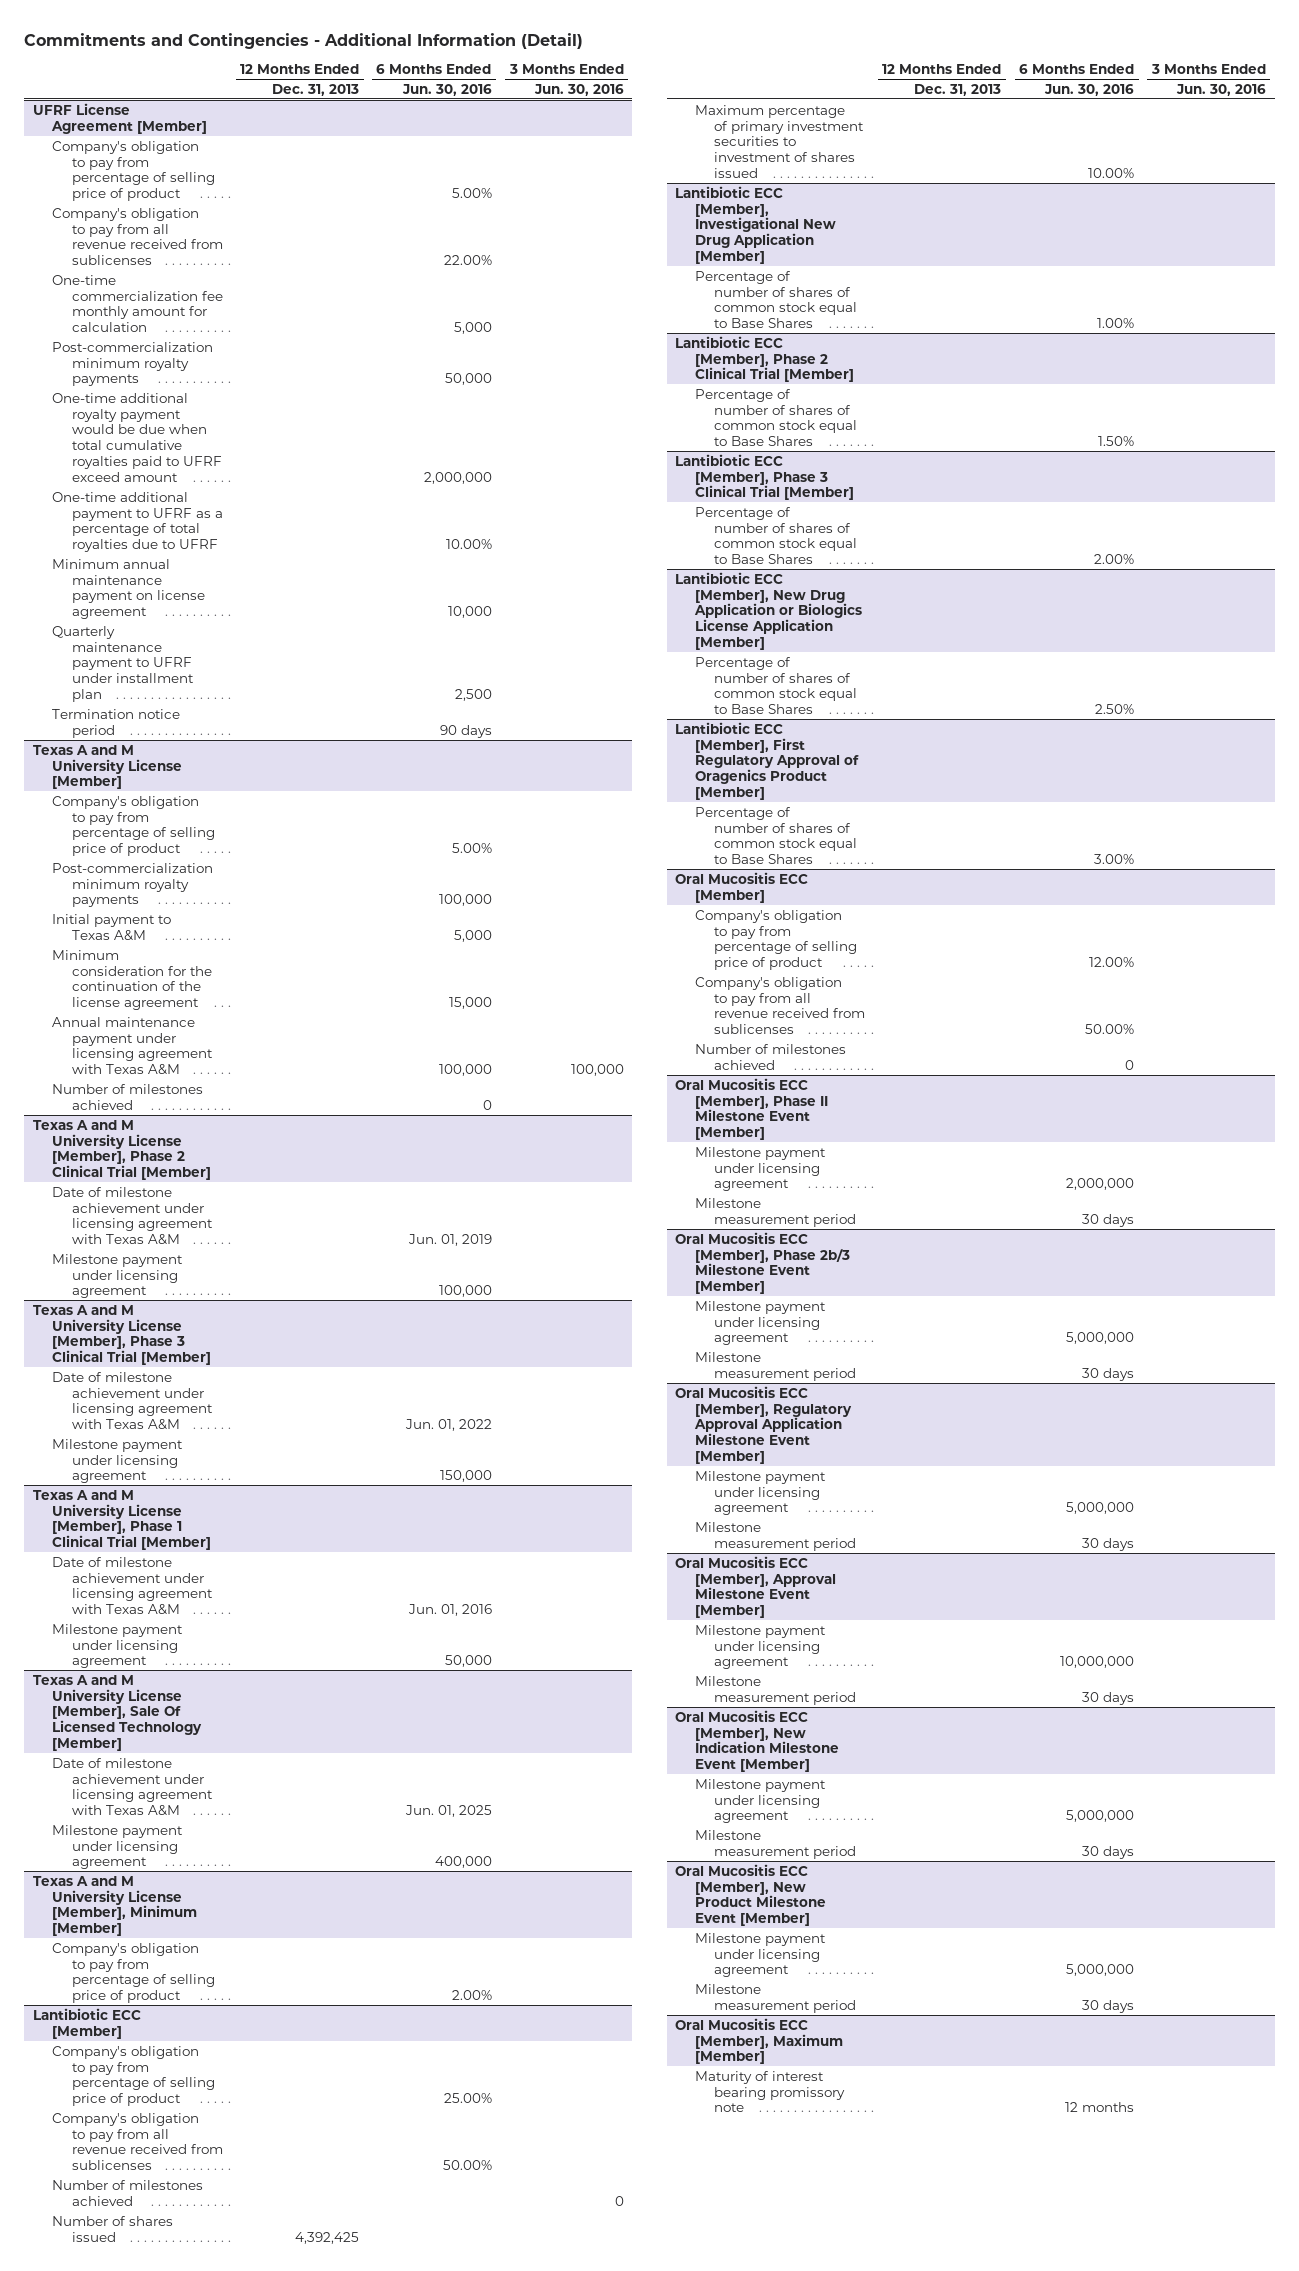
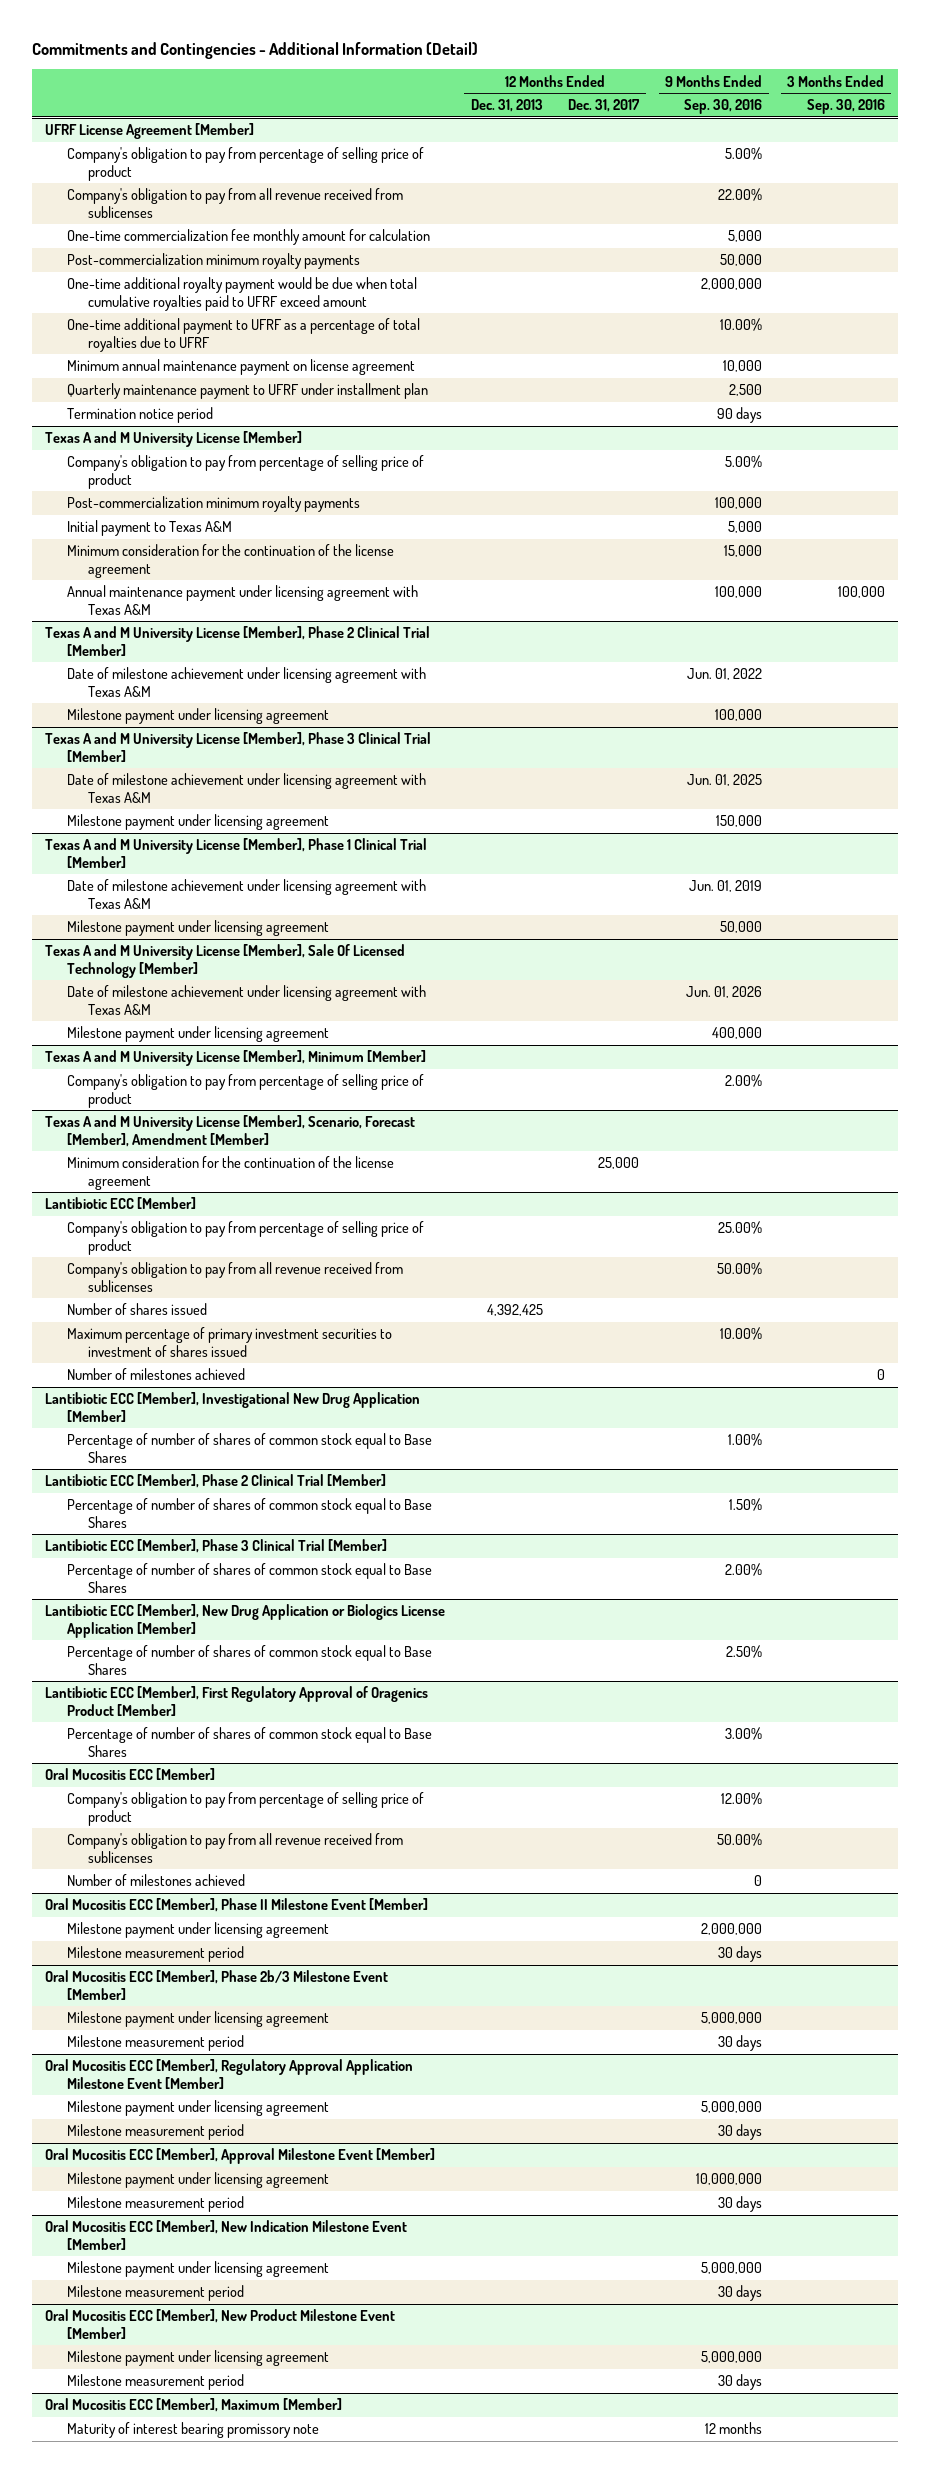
- | 12 Months Ended Dec. 31, 2013 | 6 Months Ended Jun. 30, 2016 | 3 Months Ended Jun. 30, 2016
+ | 12 Months Ended Dec. 31, 2013 | 12 Months Ended Dec. 31, 2017 | 9 Months Ended Sep. 30, 2016 | 3 Months Ended Sep. 30, 2016
@ Texas A and M University License [Member]
- Number of milestones achieved | | 0 |
+ Texas A and M University License [Member], Scenario, Forecast [Member], Amendment [Member]
+ Minimum consideration for the continuation of the license agreement | | 25,000 | |
@ Lantibiotic ECC [Member]
moved down: Number of milestones achieved | | | | 0

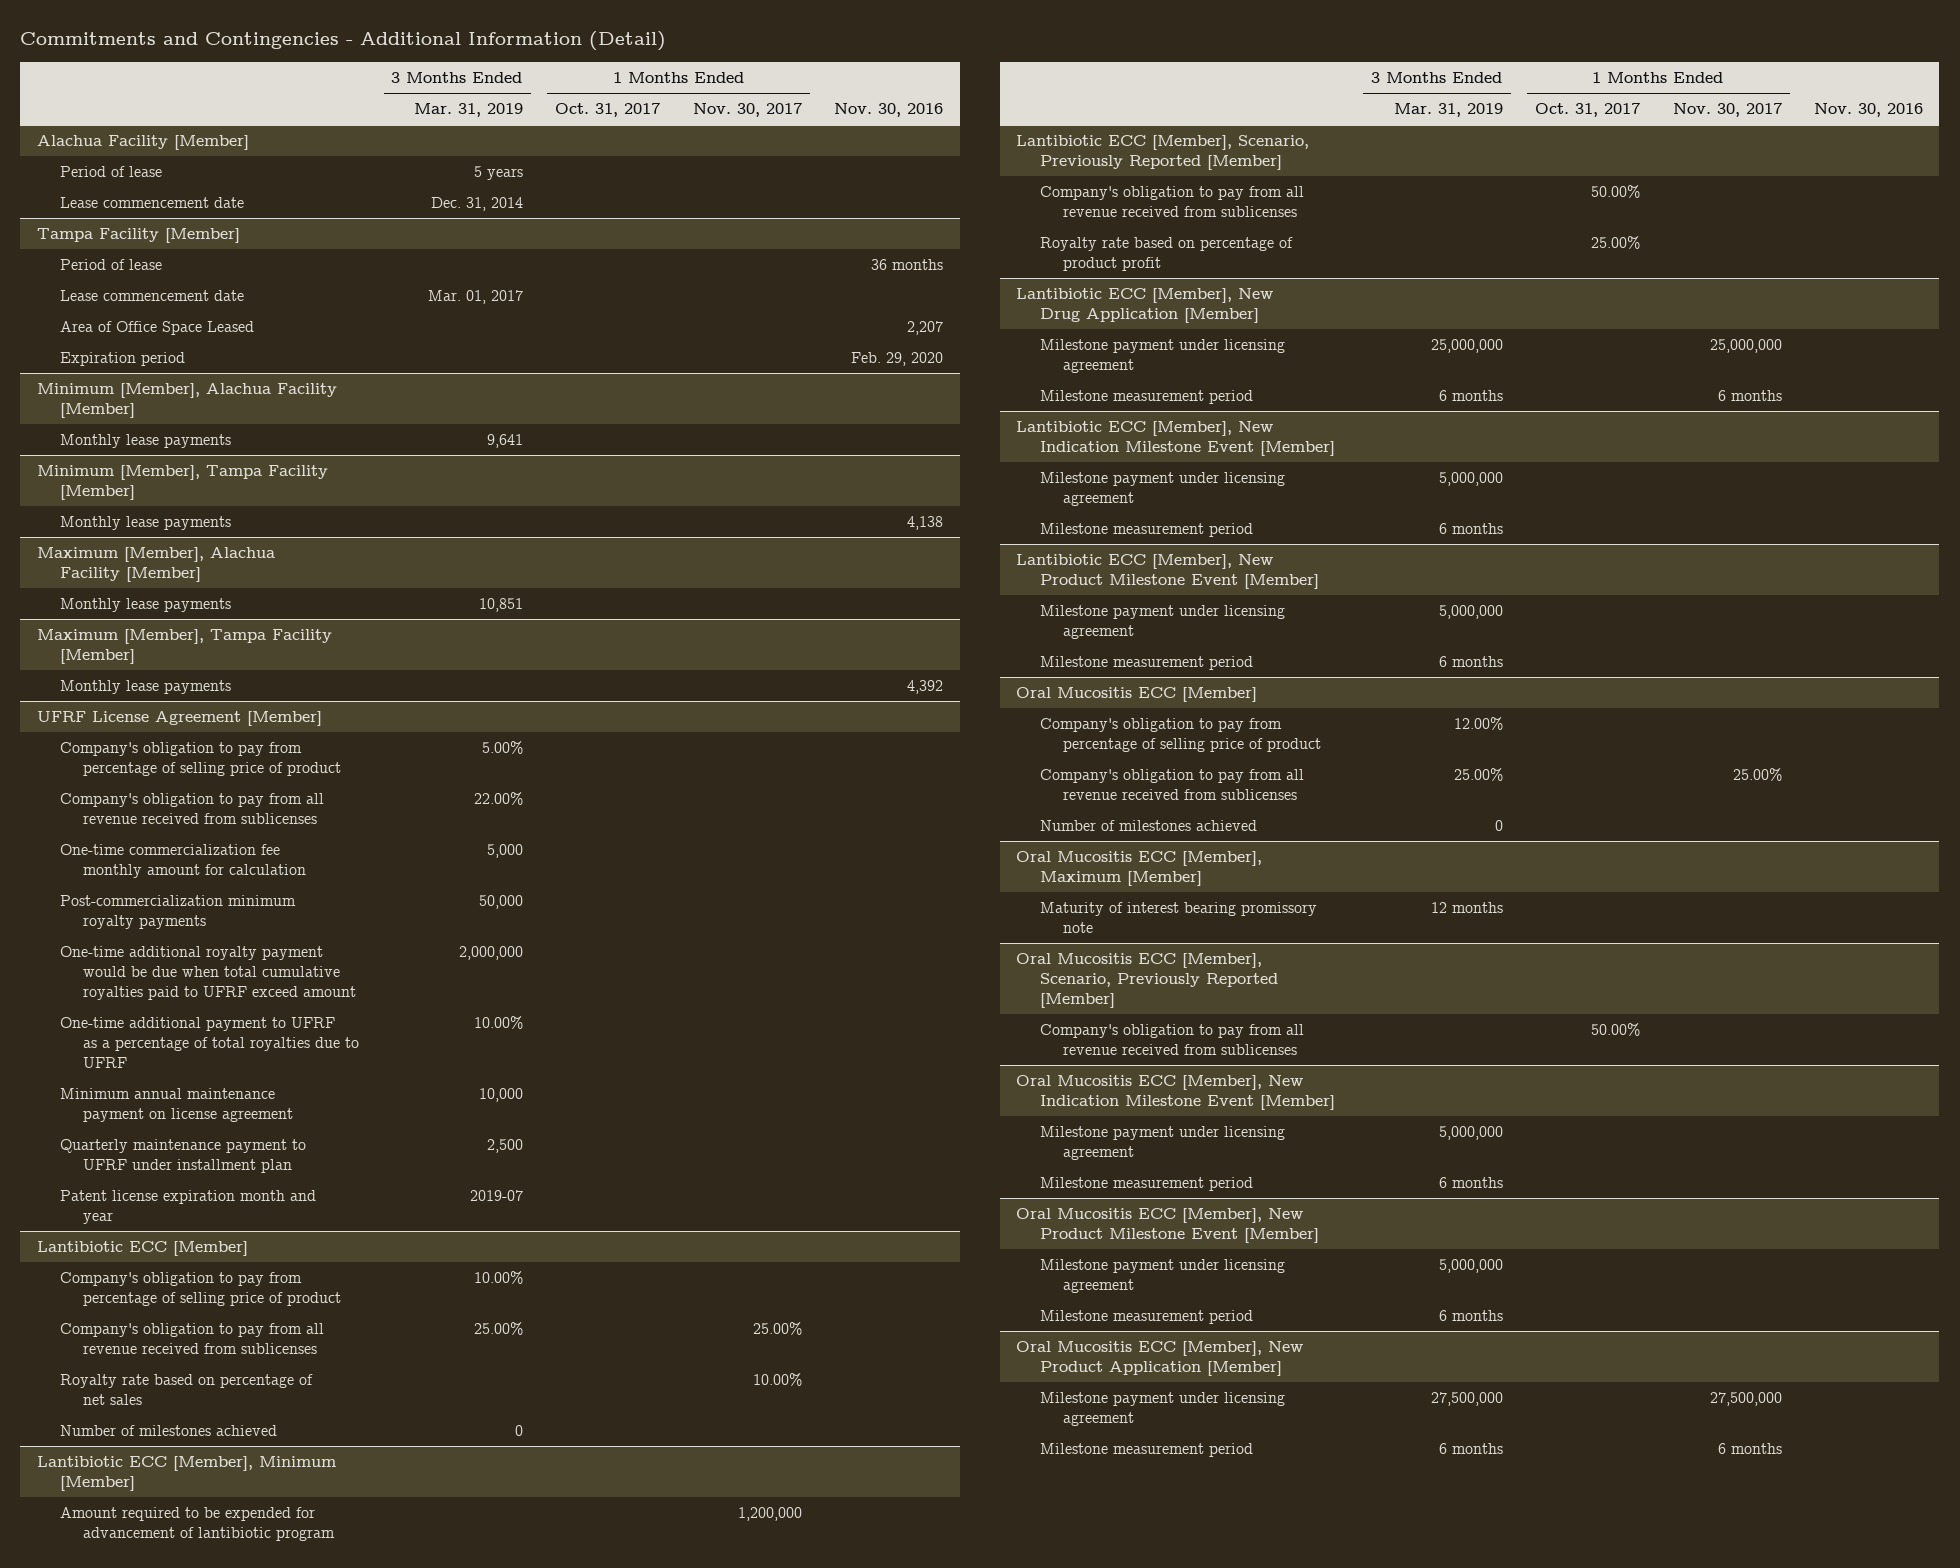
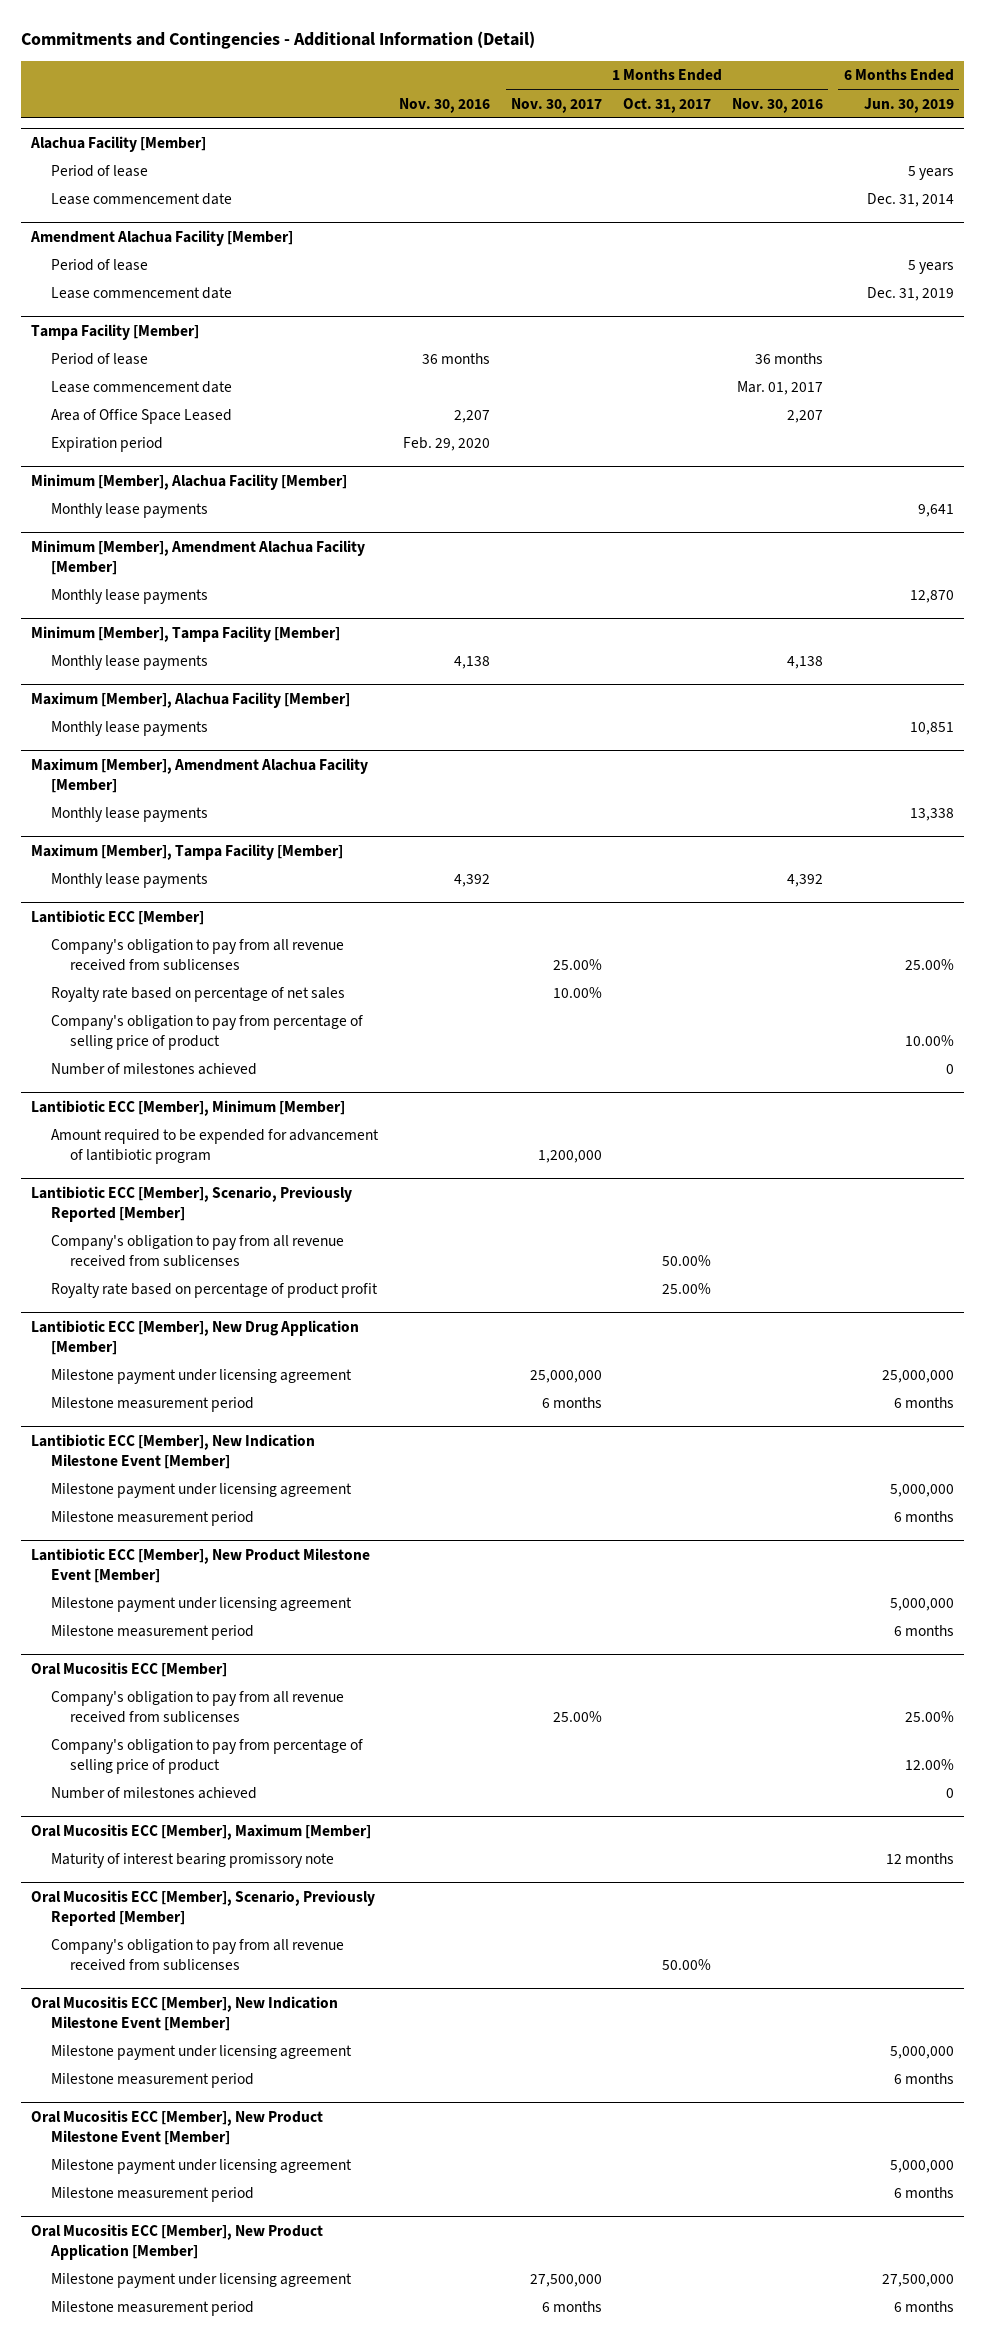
- | 3 Months Ended Mar. 31, 2019 | 1 Months Ended Oct. 31, 2017 | 1 Months Ended Nov. 30, 2017 | Nov. 30, 2016
+ | Nov. 30, 2016 | 1 Months Ended Nov. 30, 2017 | 1 Months Ended Oct. 31, 2017 | 1 Months Ended Nov. 30, 2016 | 6 Months Ended Jun. 30, 2019
+ Amendment Alachua Facility [Member]
+ Period of lease | | | | | 5 years
+ Lease commencement date | | | | | Dec. 31, 2019
+ Minimum [Member], Amendment Alachua Facility [Member]
+ Monthly lease payments | | | | | 12,870
+ Maximum [Member], Amendment Alachua Facility [Member]
+ Monthly lease payments | | | | | 13,338
- UFRF License Agreement [Member]
- Company's obligation to pay from percentage of selling price of product | 5.00% | | |
- Company's obligation to pay from all revenue received from sublicenses | 22.00% | | |
- One-time commercialization fee monthly amount for calculation | 5,000 | | |
- Post-commercialization minimum royalty payments | 50,000 | | |
- One-time additional royalty payment would be due when total cumulative royalties paid to UFRF exceed amount | 2,000,000 | | |
- One-time additional payment to UFRF as a percentage of total royalties due to UFRF | 10.00% | | |
- Minimum annual maintenance payment on license agreement | 10,000 | | |
- Quarterly maintenance payment to UFRF under installment plan | 2,500 | | |
- Patent license expiration month and year | 2019-07 | | |
@ Lantibiotic ECC [Member]
moved down: Company's obligation to pay from percentage of selling price of product | | | | | 10.00%
@ Oral Mucositis ECC [Member]
moved down: Company's obligation to pay from percentage of selling price of product | | | | | 12.00%

